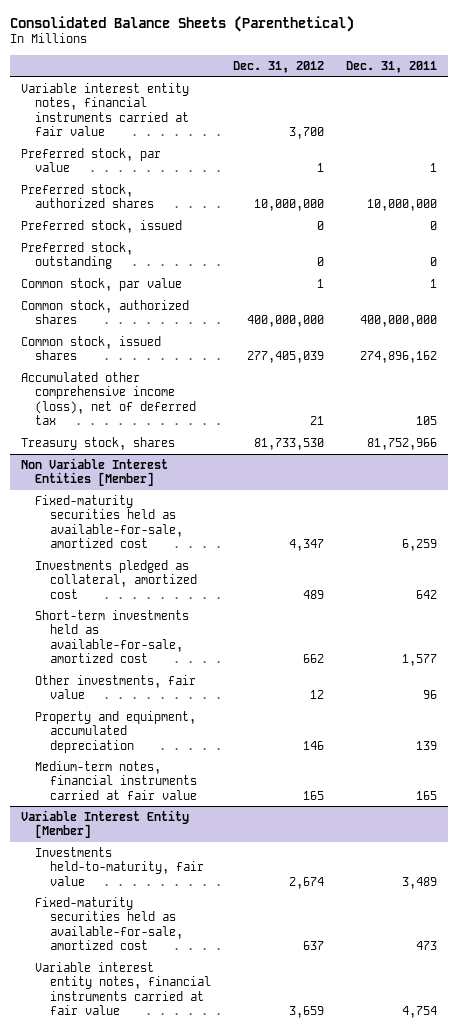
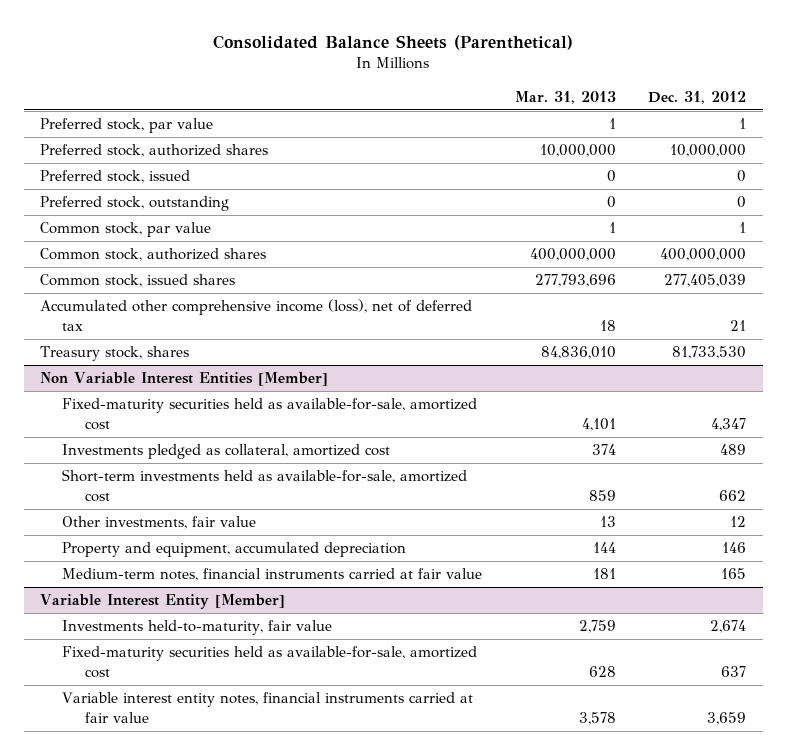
- | Dec. 31, 2012 | Dec. 31, 2011
+ | Mar. 31, 2013 | Dec. 31, 2012
- Variable interest entity notes, financial instruments carried at fair value | 3,700 |

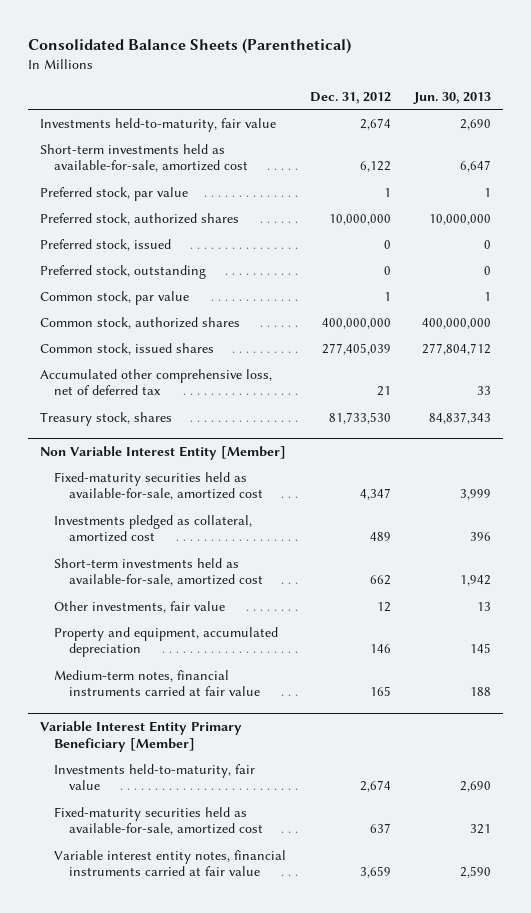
- | Mar. 31, 2013 | Dec. 31, 2012
+ | Dec. 31, 2012 | Jun. 30, 2013
+ Investments held-to-maturity, fair value | 2,674 | 2,690
+ Short-term investments held as available-for-sale, amortized cost | 6,122 | 6,647
- Accumulated other comprehensive income (loss), net of deferred tax | 18 | 21
+ Accumulated other comprehensive loss, net of deferred tax | 21 | 33
- Non Variable Interest Entities [Member]
+ Non Variable Interest Entity [Member]
- Variable Interest Entity [Member]
+ Variable Interest Entity Primary Beneficiary [Member]

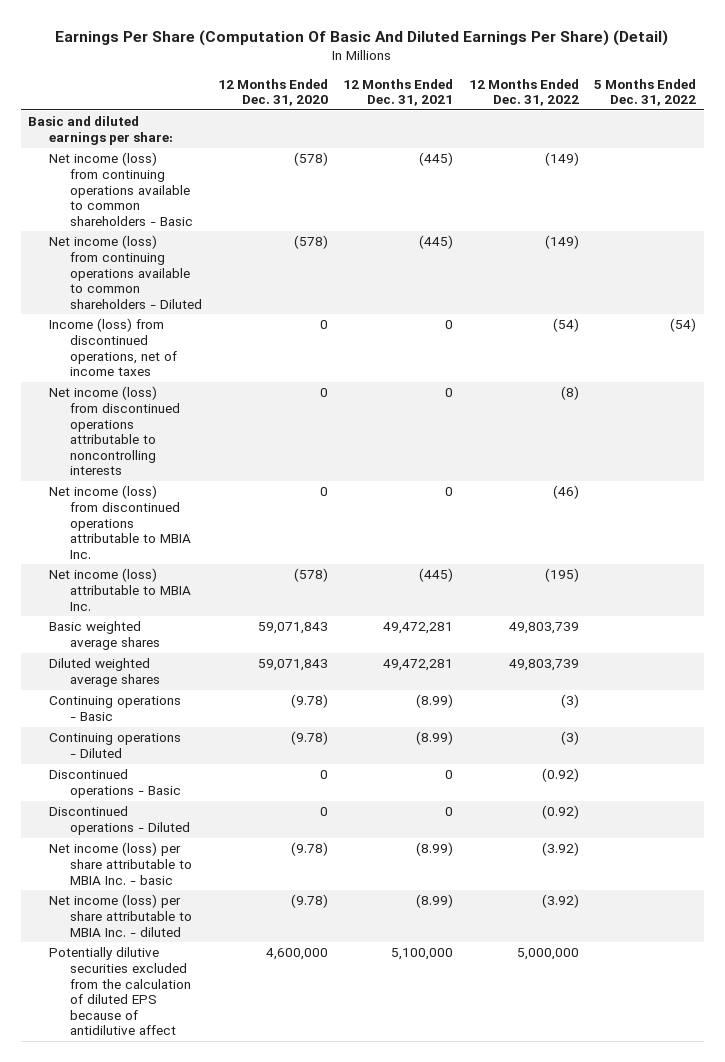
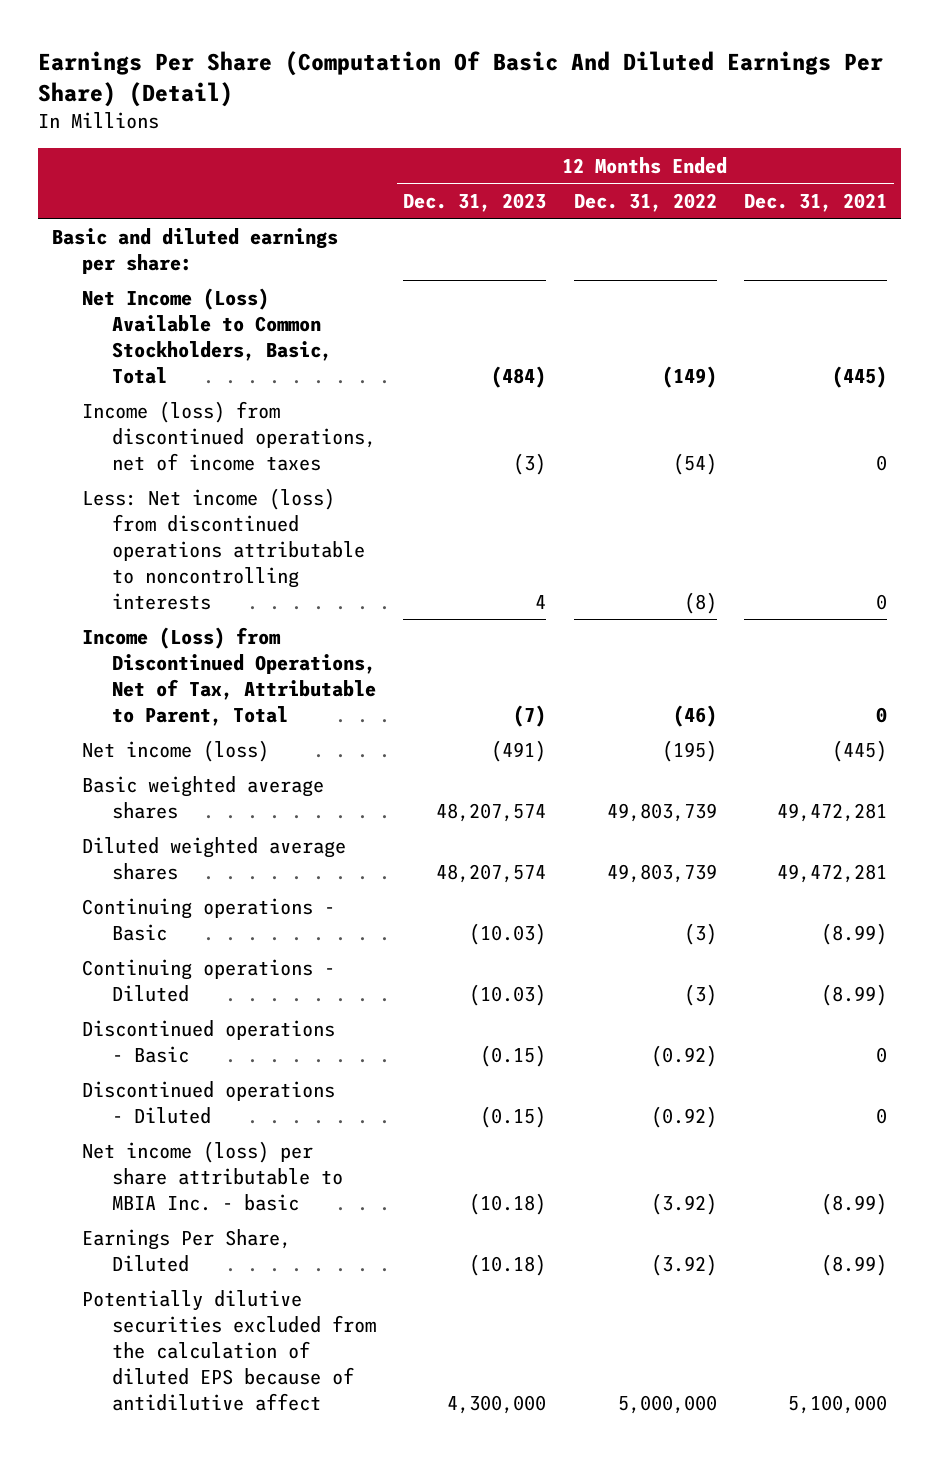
- | 12 Months Ended Dec. 31, 2020 | 12 Months Ended Dec. 31, 2021 | 12 Months Ended Dec. 31, 2022 | 5 Months Ended Dec. 31, 2022
+ | 12 Months Ended Dec. 31, 2023 | 12 Months Ended Dec. 31, 2022 | 12 Months Ended Dec. 31, 2021
- Net income (loss) from continuing operations available to common shareholders - Basic | (578) | (445) | (149) |
- Net income (loss) from continuing operations available to common shareholders - Diluted | (578) | (445) | (149) |
+ Net Income (Loss) Available to Common Stockholders, Basic, Total | (484) | (149) | (445)
- Net income (loss) from discontinued operations attributable to noncontrolling interests | 0 | 0 | (8) |
- Net income (loss) from discontinued operations attributable to MBIA Inc. | 0 | 0 | (46) |
- Net income (loss) attributable to MBIA Inc. | (578) | (445) | (195) |
+ Less: Net income (loss) from discontinued operations attributable to noncontrolling interests | 4 | (8) | 0
+ Income (Loss) from Discontinued Operations, Net of Tax, Attributable to Parent, Total | (7) | (46) | 0
+ Net income (loss) | (491) | (195) | (445)
- Net income (loss) per share attributable to MBIA Inc. - diluted | (9.78) | (8.99) | (3.92) |
+ Earnings Per Share, Diluted | (10.18) | (3.92) | (8.99)

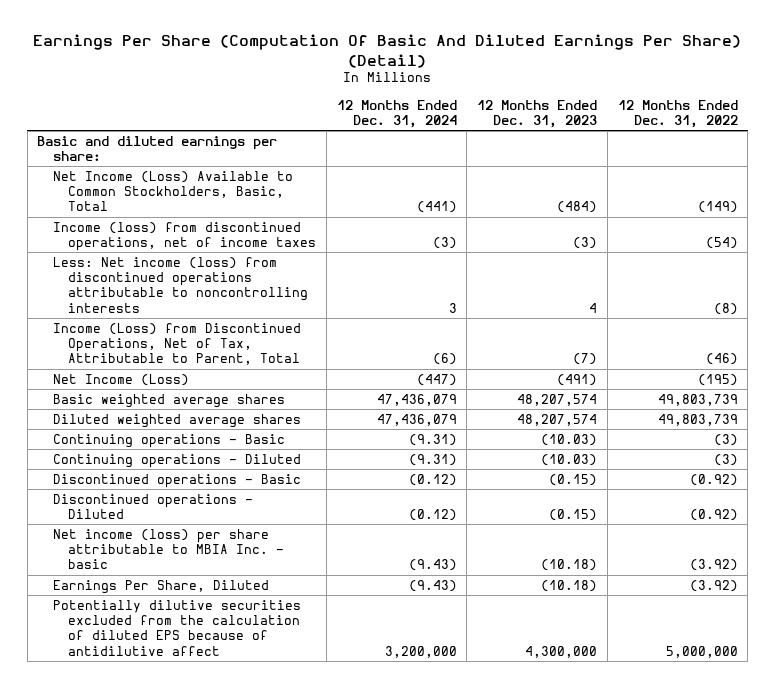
- | 12 Months Ended Dec. 31, 2023 | 12 Months Ended Dec. 31, 2022 | 12 Months Ended Dec. 31, 2021
+ | 12 Months Ended Dec. 31, 2024 | 12 Months Ended Dec. 31, 2023 | 12 Months Ended Dec. 31, 2022
- Net income (loss) | (491) | (195) | (445)
+ Net Income (Loss) | (447) | (491) | (195)

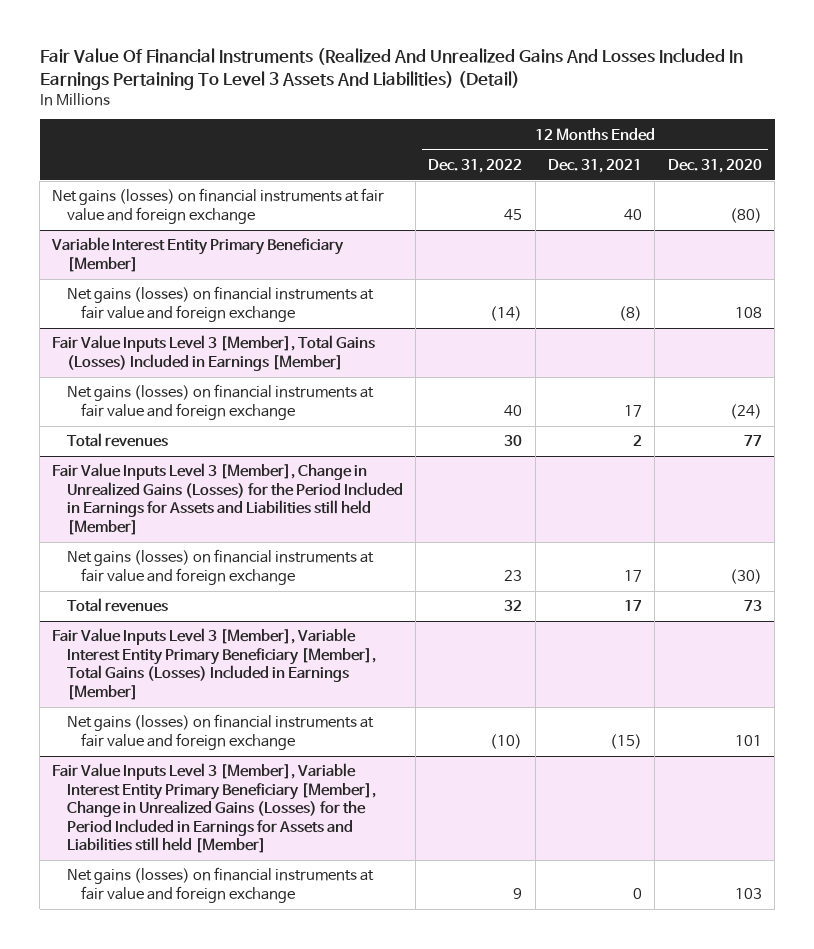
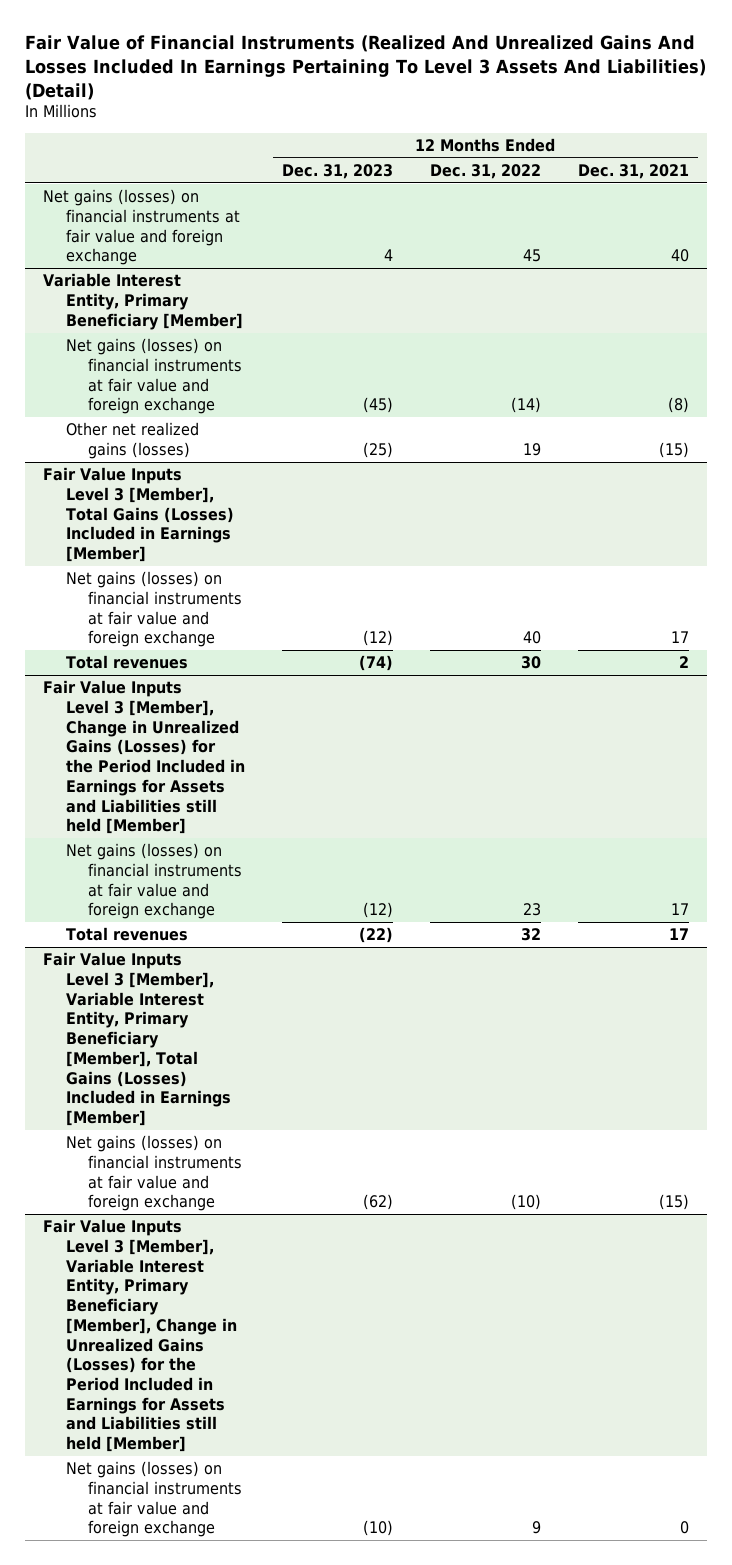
- Fair Value Of Financial Instruments (Realized And Unrealized Gains And Losses Included In Earnings Pertaining To Level 3 Assets And Liabilities) (Detail)
+ Fair Value of Financial Instruments (Realized And Unrealized Gains And Losses Included In Earnings Pertaining To Level 3 Assets And Liabilities) (Detail)
- | 12 Months Ended Dec. 31, 2022 | 12 Months Ended Dec. 31, 2021 | 12 Months Ended Dec. 31, 2020
+ | 12 Months Ended Dec. 31, 2023 | 12 Months Ended Dec. 31, 2022 | 12 Months Ended Dec. 31, 2021
- Variable Interest Entity Primary Beneficiary [Member]
+ Variable Interest Entity, Primary Beneficiary [Member]
+ Other net realized gains (losses) | (25) | 19 | (15)
- Fair Value Inputs Level 3 [Member], Variable Interest Entity Primary Beneficiary [Member], Total Gains (Losses) Included in Earnings [Member]
+ Fair Value Inputs Level 3 [Member], Variable Interest Entity, Primary Beneficiary [Member], Total Gains (Losses) Included in Earnings [Member]
- Fair Value Inputs Level 3 [Member], Variable Interest Entity Primary Beneficiary [Member], Change in Unrealized Gains (Losses) for the Period Included in Earnings for Assets and Liabilities still held [Member]
+ Fair Value Inputs Level 3 [Member], Variable Interest Entity, Primary Beneficiary [Member], Change in Unrealized Gains (Losses) for the Period Included in Earnings for Assets and Liabilities still held [Member]

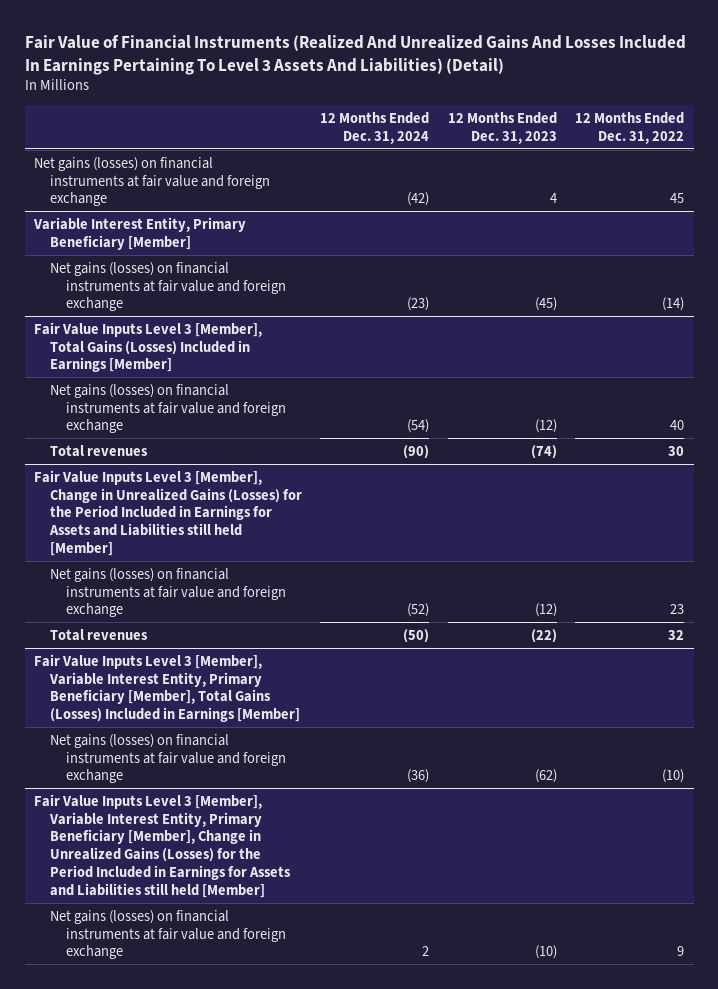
- | 12 Months Ended Dec. 31, 2023 | 12 Months Ended Dec. 31, 2022 | 12 Months Ended Dec. 31, 2021
+ | 12 Months Ended Dec. 31, 2024 | 12 Months Ended Dec. 31, 2023 | 12 Months Ended Dec. 31, 2022
@ Variable Interest Entity, Primary Beneficiary [Member]
- Other net realized gains (losses) | (25) | 19 | (15)

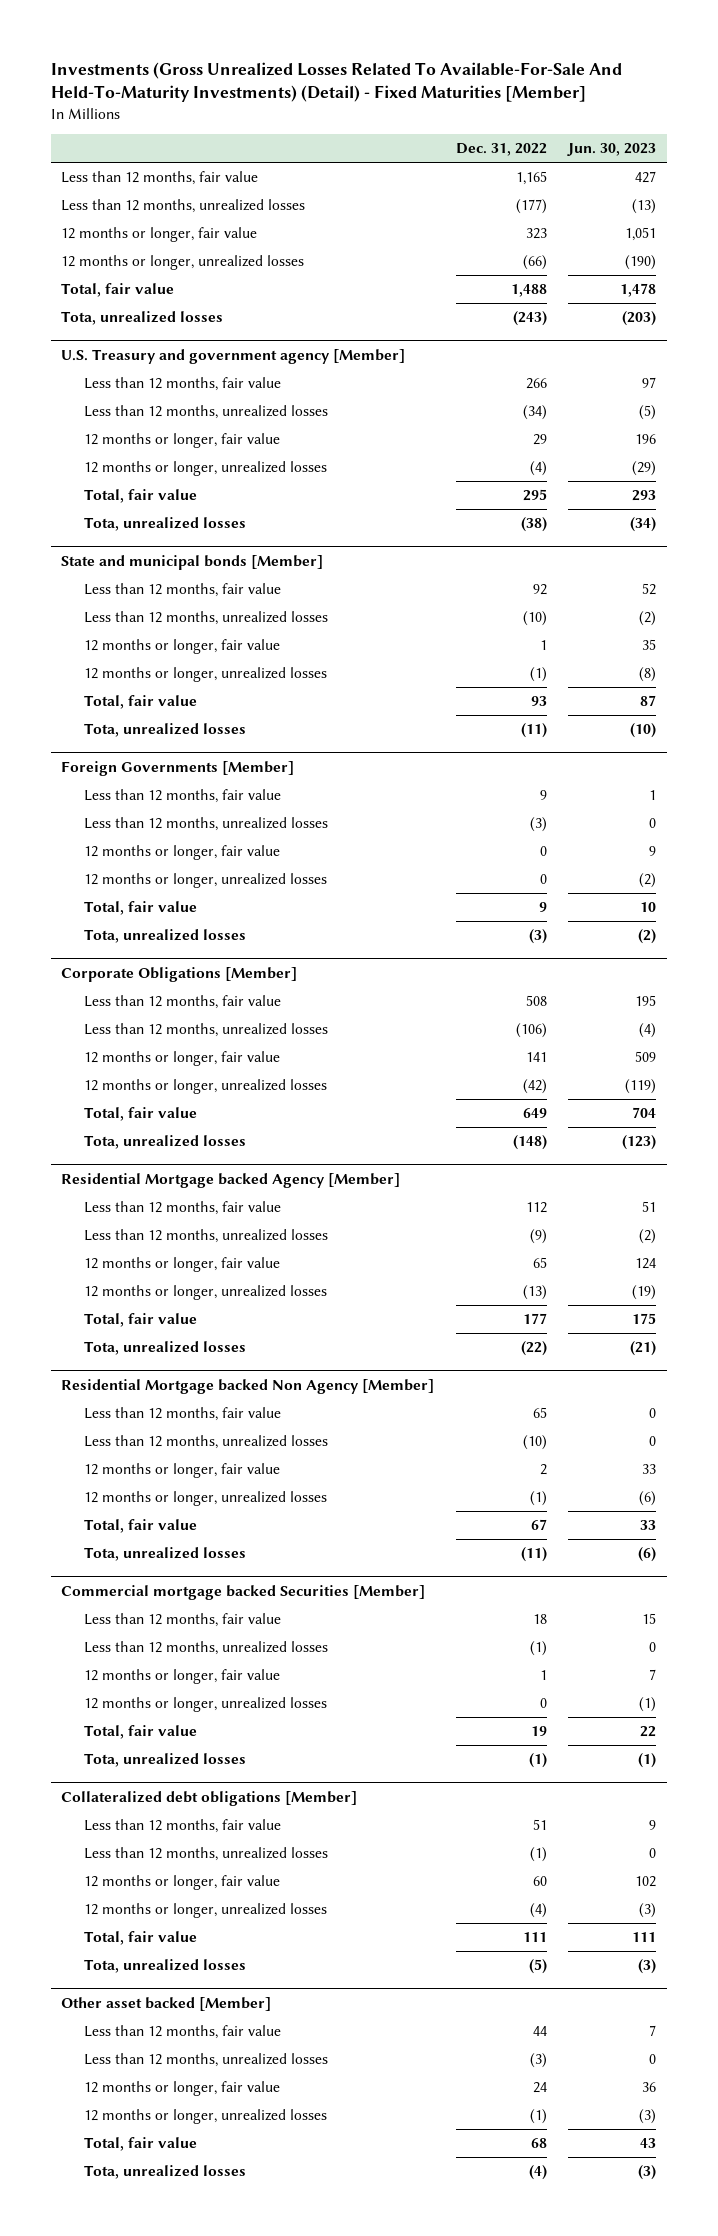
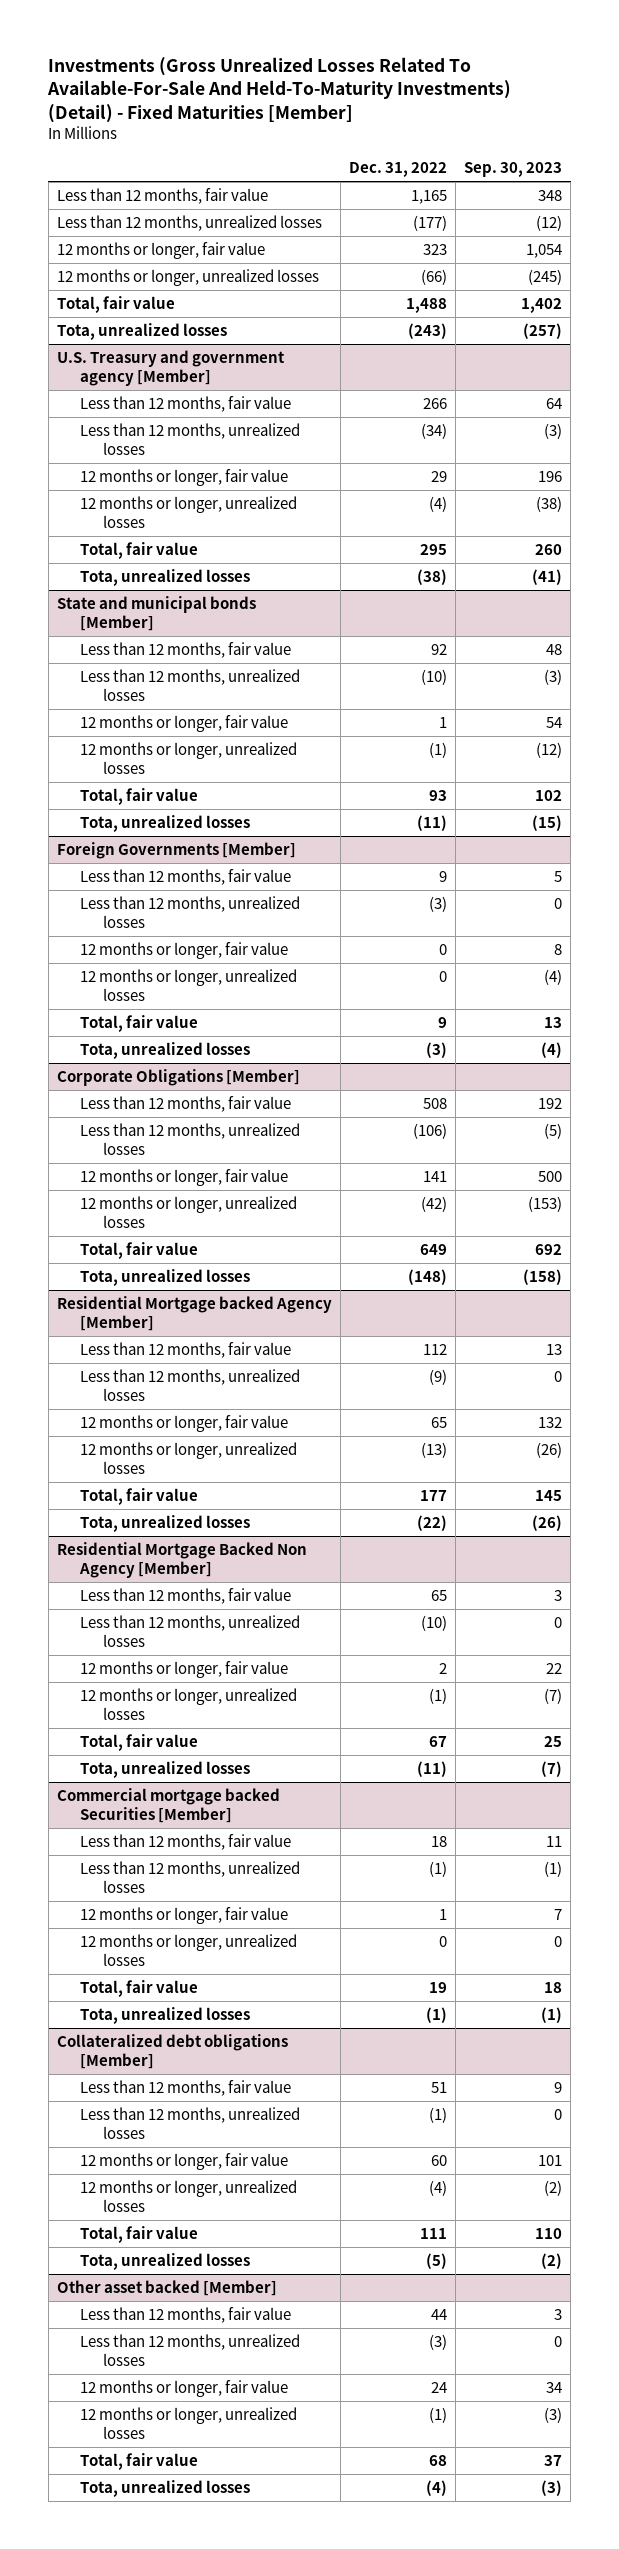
- | Dec. 31, 2022 | Jun. 30, 2023
+ | Dec. 31, 2022 | Sep. 30, 2023
- Residential Mortgage backed Non Agency [Member]
+ Residential Mortgage Backed Non Agency [Member]

